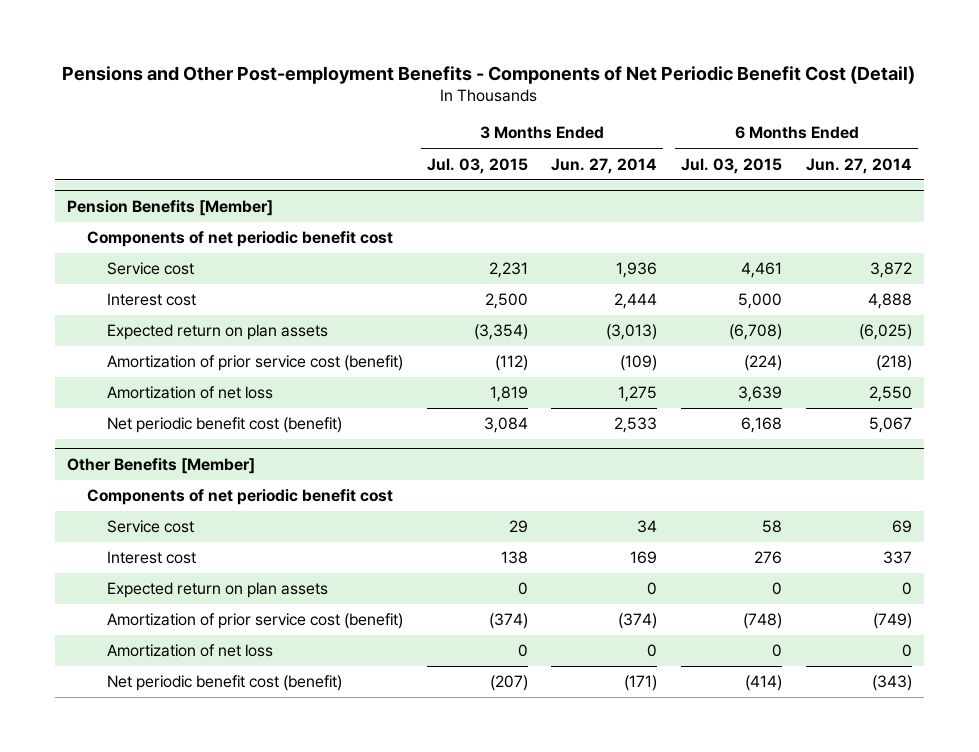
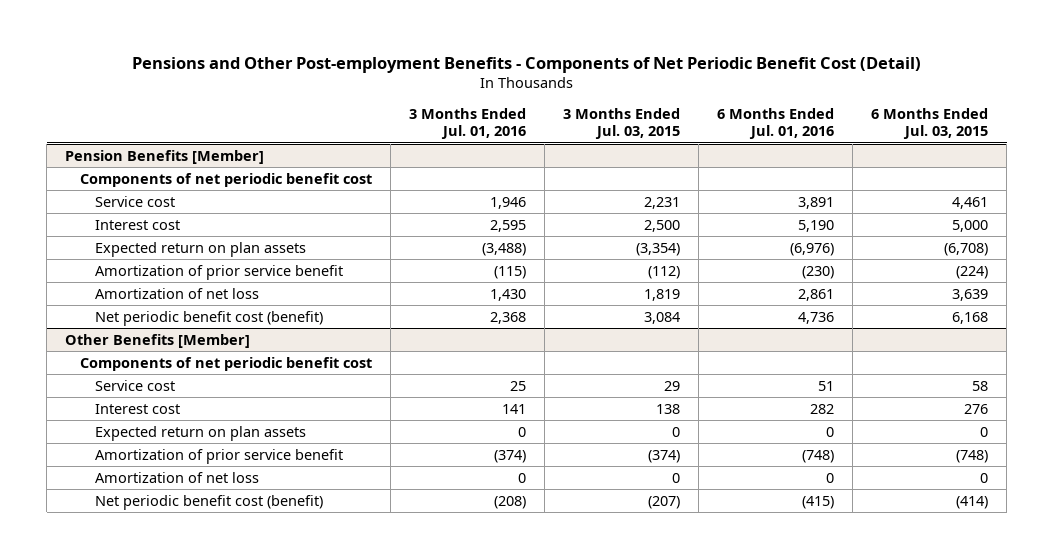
- | 3 Months Ended Jul. 03, 2015 | 3 Months Ended Jun. 27, 2014 | 6 Months Ended Jul. 03, 2015 | 6 Months Ended Jun. 27, 2014
+ | 3 Months Ended Jul. 01, 2016 | 3 Months Ended Jul. 03, 2015 | 6 Months Ended Jul. 01, 2016 | 6 Months Ended Jul. 03, 2015
@ Pension Benefits [Member]
- Amortization of prior service cost (benefit) | (112) | (109) | (224) | (218)
+ Amortization of prior service benefit | (115) | (112) | (230) | (224)
@ Other Benefits [Member]
- Amortization of prior service cost (benefit) | (374) | (374) | (748) | (749)
+ Amortization of prior service benefit | (374) | (374) | (748) | (748)

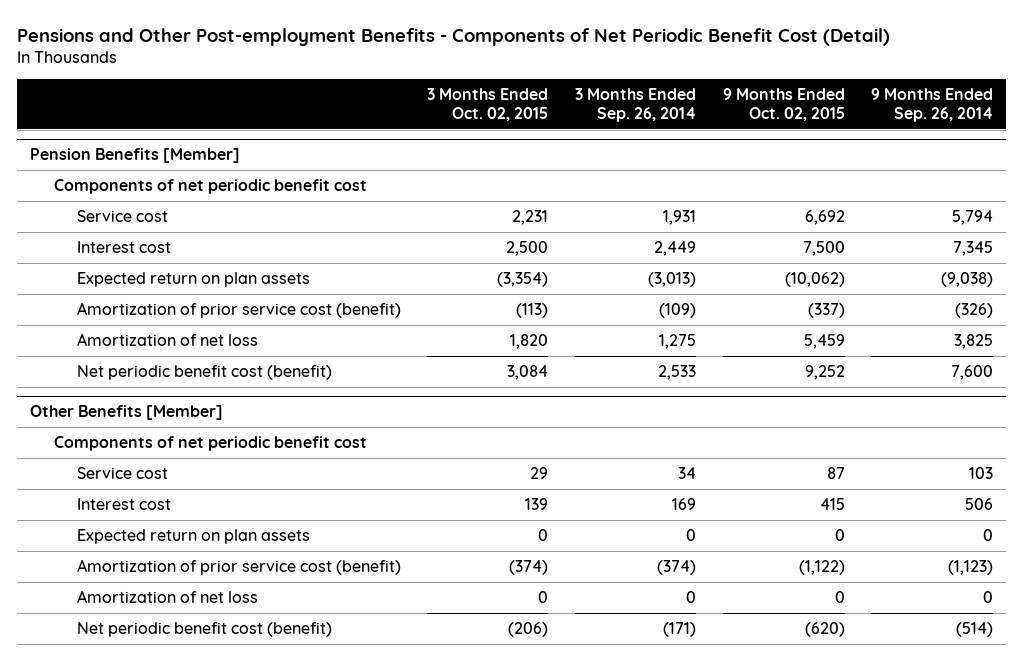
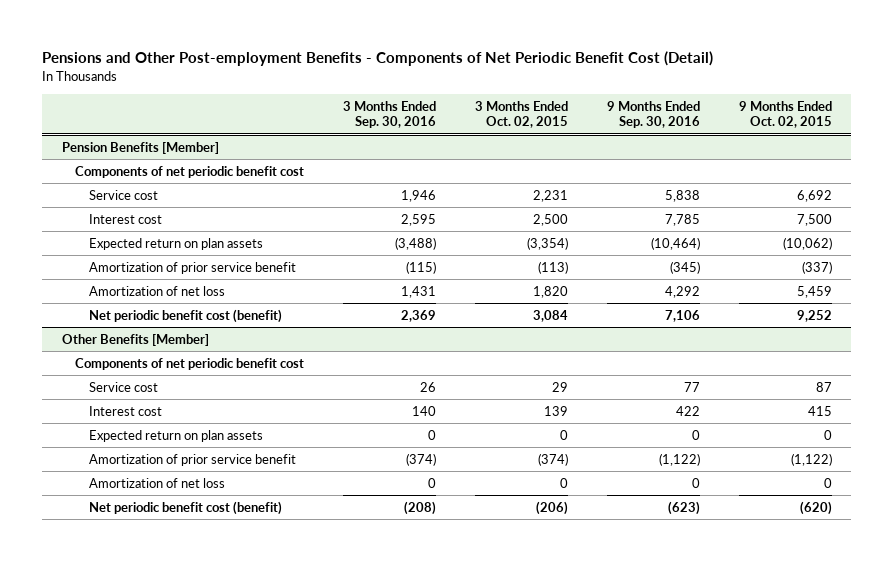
- | 3 Months Ended Oct. 02, 2015 | 3 Months Ended Sep. 26, 2014 | 9 Months Ended Oct. 02, 2015 | 9 Months Ended Sep. 26, 2014
+ | 3 Months Ended Sep. 30, 2016 | 3 Months Ended Oct. 02, 2015 | 9 Months Ended Sep. 30, 2016 | 9 Months Ended Oct. 02, 2015
@ Pension Benefits [Member]
- Amortization of prior service cost (benefit) | (113) | (109) | (337) | (326)
+ Amortization of prior service benefit | (115) | (113) | (345) | (337)
@ Other Benefits [Member]
- Amortization of prior service cost (benefit) | (374) | (374) | (1,122) | (1,123)
+ Amortization of prior service benefit | (374) | (374) | (1,122) | (1,122)

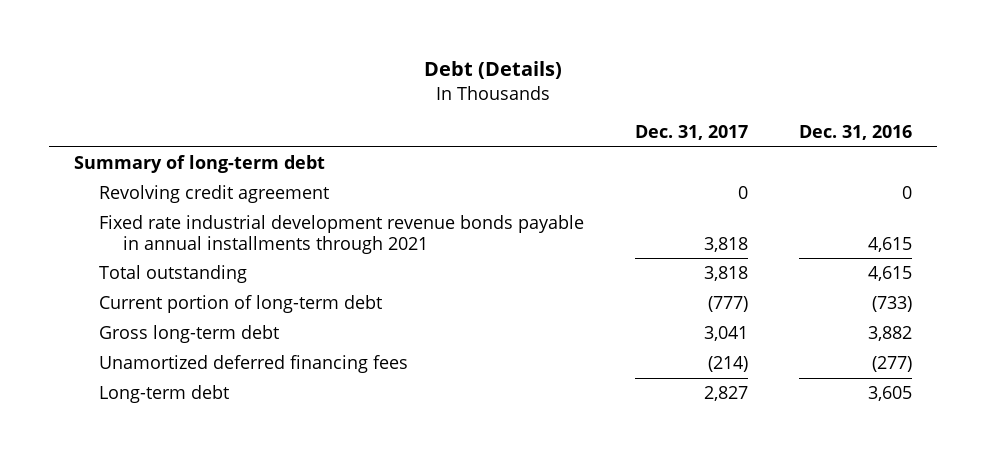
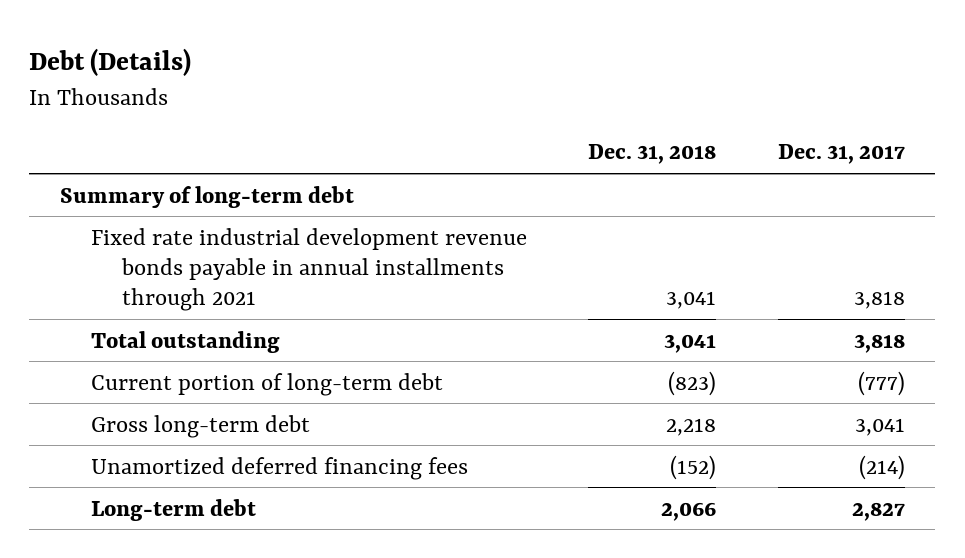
- | Dec. 31, 2017 | Dec. 31, 2016
+ | Dec. 31, 2018 | Dec. 31, 2017
- Revolving credit agreement | 0 | 0

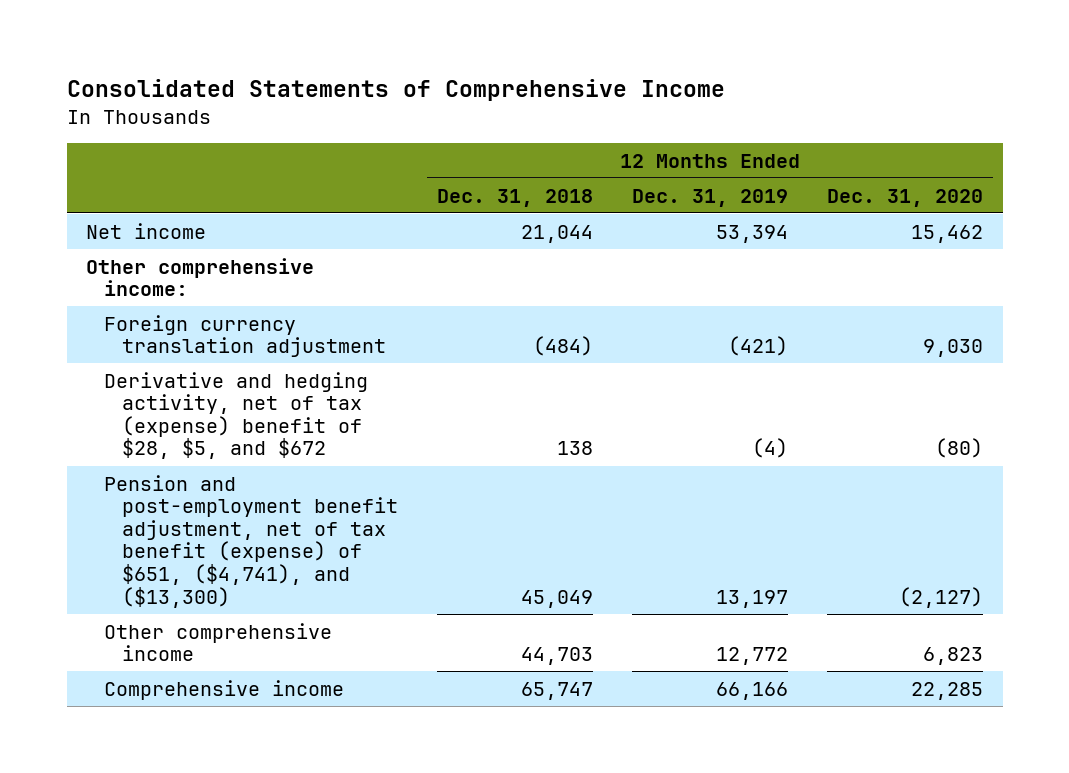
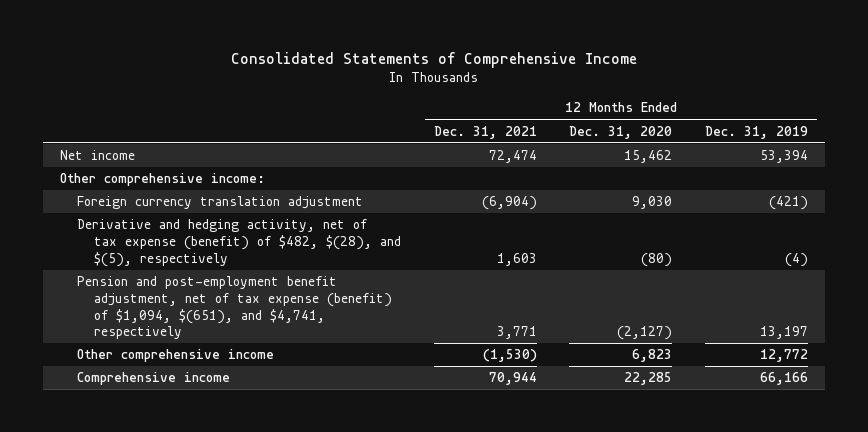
- | 12 Months Ended Dec. 31, 2018 | 12 Months Ended Dec. 31, 2019 | 12 Months Ended Dec. 31, 2020
+ | 12 Months Ended Dec. 31, 2021 | 12 Months Ended Dec. 31, 2020 | 12 Months Ended Dec. 31, 2019
- Derivative and hedging activity, net of tax (expense) benefit of $28, $5, and $672 | 138 | (4) | (80)
- Pension and post-employment benefit adjustment, net of tax benefit (expense) of $651, ($4,741), and ($13,300) | 45,049 | 13,197 | (2,127)
+ Derivative and hedging activity, net of tax expense (benefit) of $482, $(28), and $(5), respectively | 1,603 | (80) | (4)
+ Pension and post-employment benefit adjustment, net of tax expense (benefit) of $1,094, $(651), and $4,741, respectively | 3,771 | (2,127) | 13,197

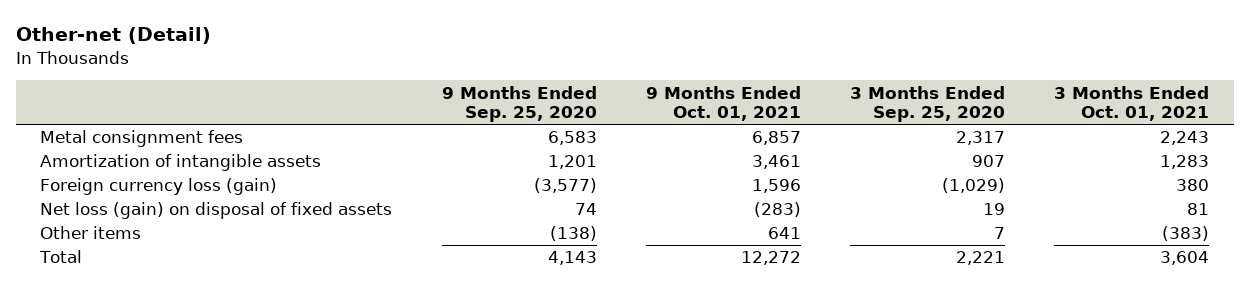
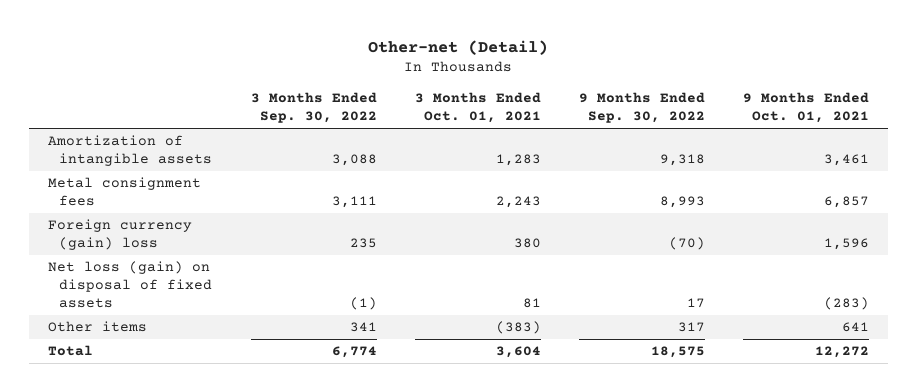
- | 9 Months Ended Sep. 25, 2020 | 9 Months Ended Oct. 01, 2021 | 3 Months Ended Sep. 25, 2020 | 3 Months Ended Oct. 01, 2021
+ | 3 Months Ended Sep. 30, 2022 | 3 Months Ended Oct. 01, 2021 | 9 Months Ended Sep. 30, 2022 | 9 Months Ended Oct. 01, 2021
- Foreign currency loss (gain) | (3,577) | 1,596 | (1,029) | 380
moved down: Metal consignment fees | 3,111 | 2,243 | 8,993 | 6,857
+ Foreign currency (gain) loss | 235 | 380 | (70) | 1,596

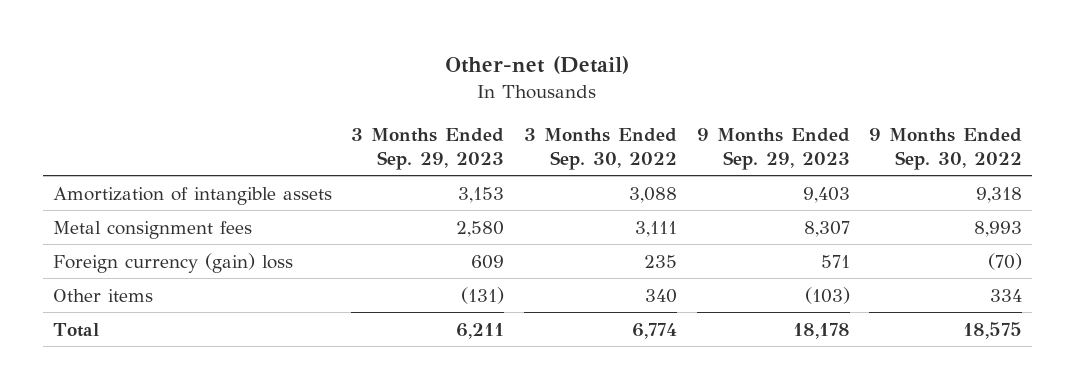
- | 3 Months Ended Sep. 30, 2022 | 3 Months Ended Oct. 01, 2021 | 9 Months Ended Sep. 30, 2022 | 9 Months Ended Oct. 01, 2021
+ | 3 Months Ended Sep. 29, 2023 | 3 Months Ended Sep. 30, 2022 | 9 Months Ended Sep. 29, 2023 | 9 Months Ended Sep. 30, 2022
- Net loss (gain) on disposal of fixed assets | (1) | 81 | 17 | (283)
- Other items | 341 | (383) | 317 | 641
+ Other items | (131) | 340 | (103) | 334

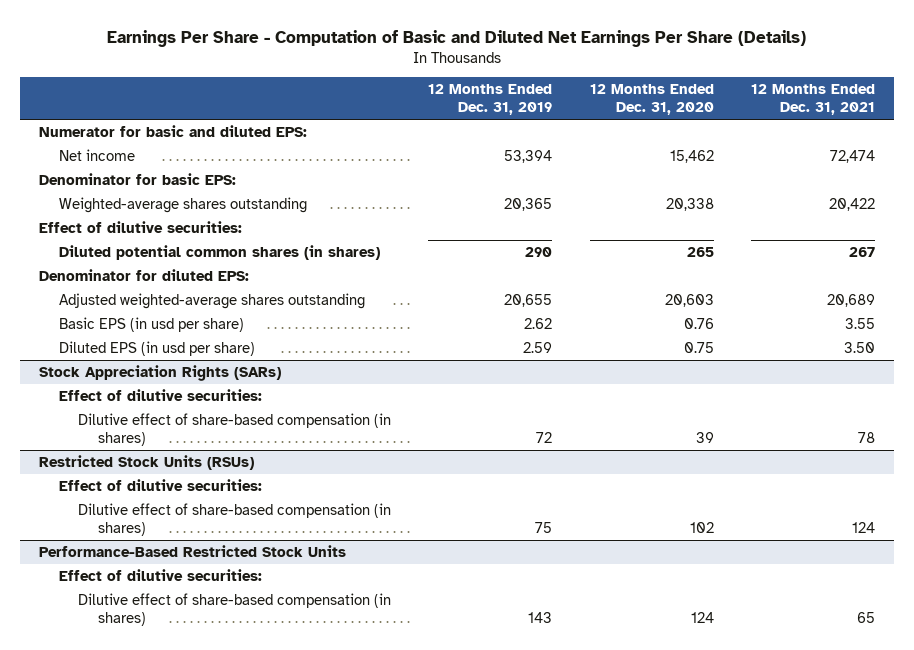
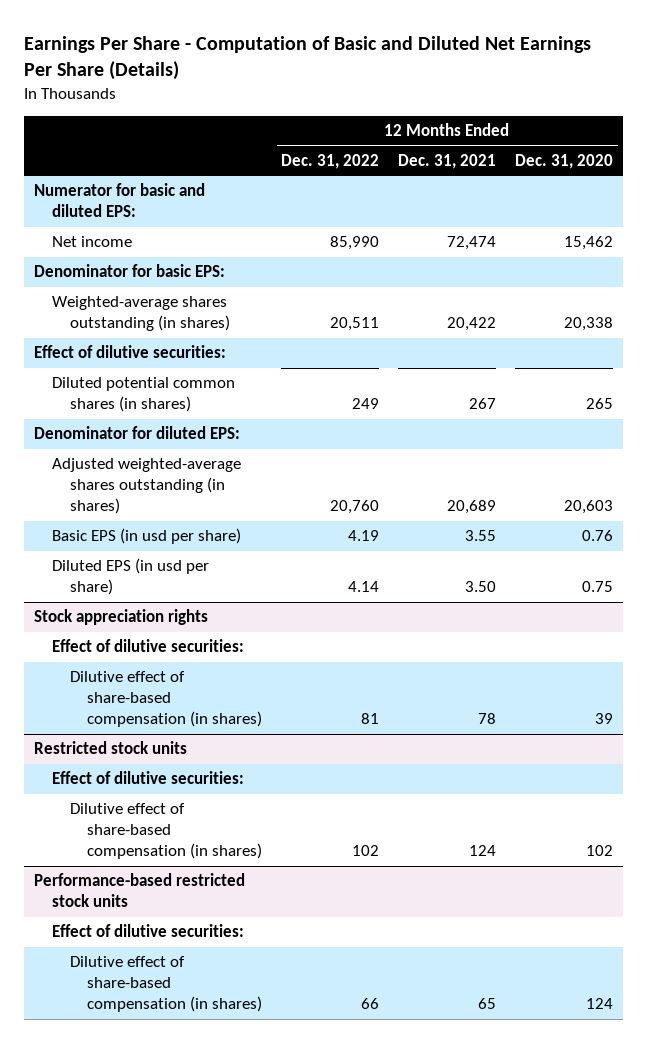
- | 12 Months Ended Dec. 31, 2019 | 12 Months Ended Dec. 31, 2020 | 12 Months Ended Dec. 31, 2021
+ | 12 Months Ended Dec. 31, 2022 | 12 Months Ended Dec. 31, 2021 | 12 Months Ended Dec. 31, 2020
- Weighted-average shares outstanding | 20,365 | 20,338 | 20,422
+ Weighted-average shares outstanding (in shares) | 20,511 | 20,422 | 20,338
- Adjusted weighted-average shares outstanding | 20,655 | 20,603 | 20,689
+ Adjusted weighted-average shares outstanding (in shares) | 20,760 | 20,689 | 20,603
- Stock Appreciation Rights (SARs)
+ Stock appreciation rights
- Restricted Stock Units (RSUs)
+ Restricted stock units
- Performance-Based Restricted Stock Units
+ Performance-based restricted stock units

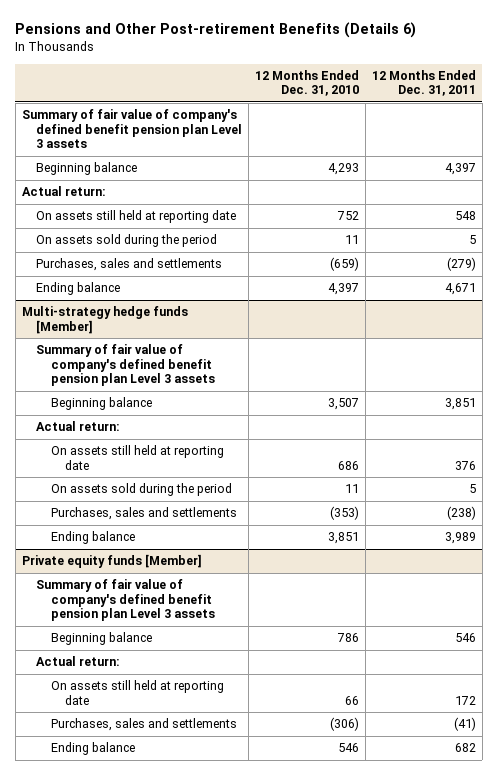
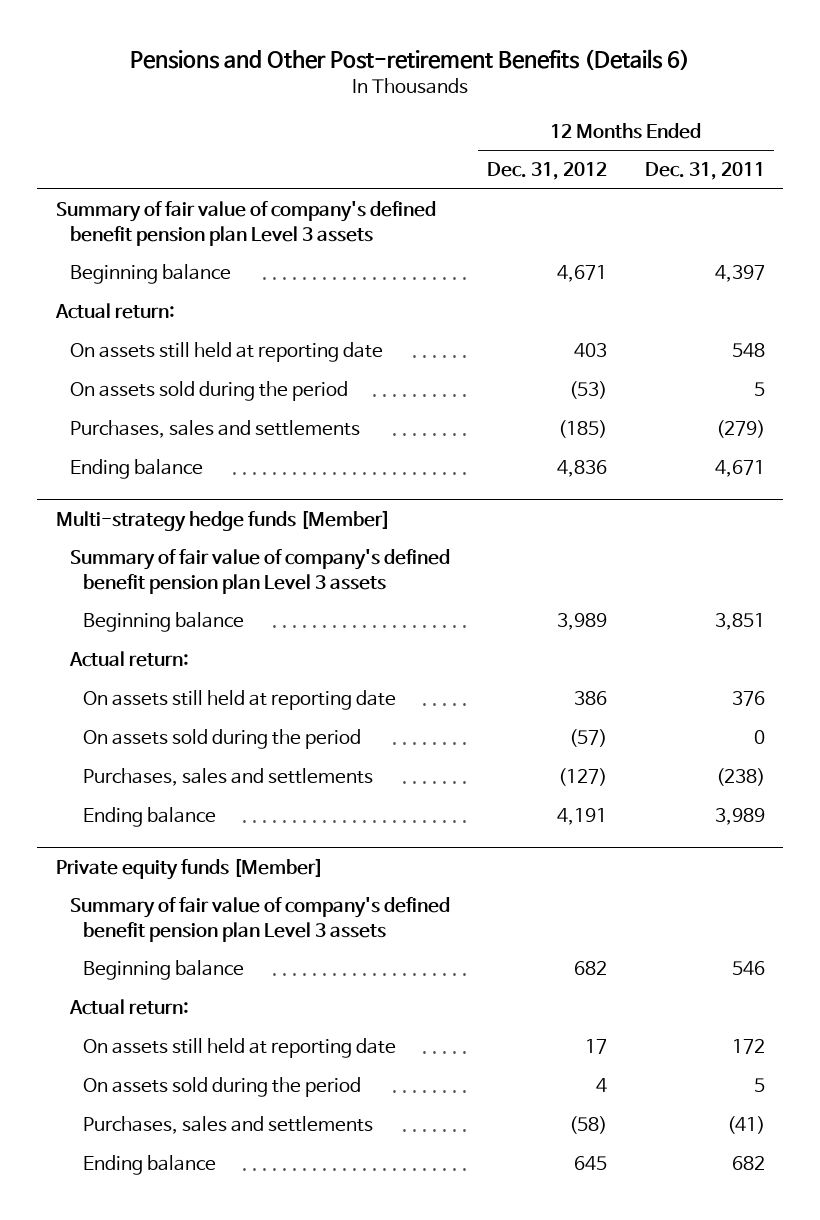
- | 12 Months Ended Dec. 31, 2010 | 12 Months Ended Dec. 31, 2011
+ | 12 Months Ended Dec. 31, 2012 | 12 Months Ended Dec. 31, 2011
@ Multi-strategy hedge funds [Member]
- On assets sold during the period | 11 | 5
+ On assets sold during the period | (57) | 0
@ Private equity funds [Member]
+ On assets sold during the period | 4 | 5

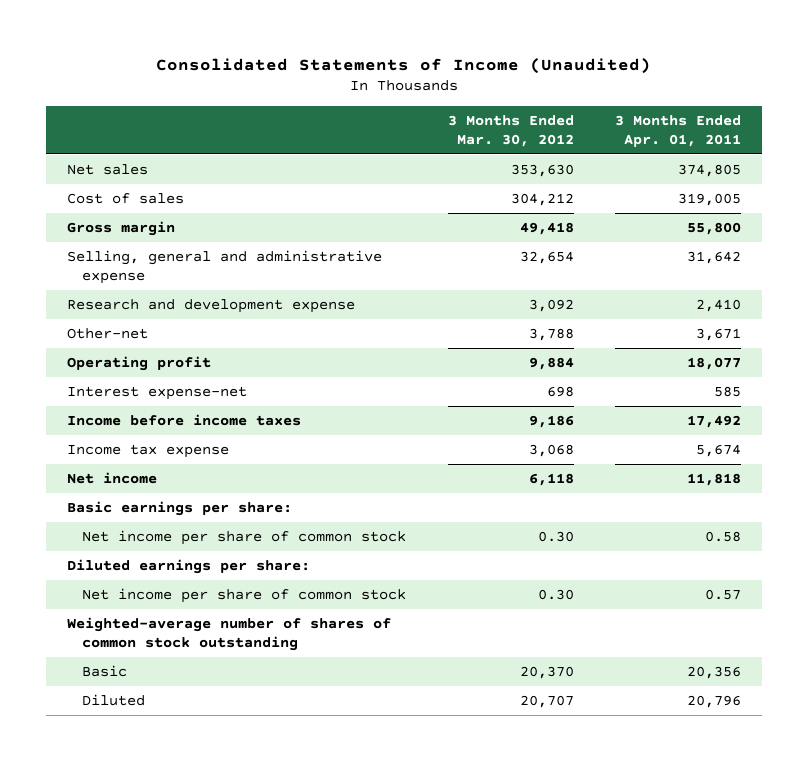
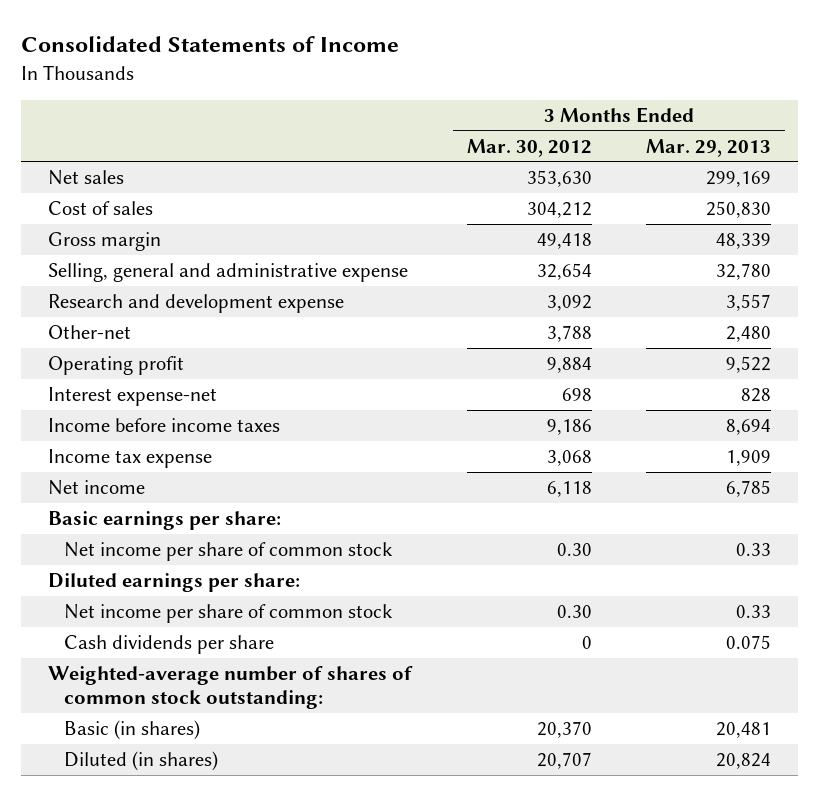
- Consolidated Statements of Income (Unaudited)
+ Consolidated Statements of Income
- | 3 Months Ended Mar. 30, 2012 | 3 Months Ended Apr. 01, 2011
+ | 3 Months Ended Mar. 30, 2012 | 3 Months Ended Mar. 29, 2013
- Weighted-average number of shares of common stock outstanding
- Basic | 20,370 | 20,356
- Diluted | 20,707 | 20,796
+ Cash dividends per share | 0 | 0.075
+ Weighted-average number of shares of common stock outstanding:
+ Basic (in shares) | 20,370 | 20,481
+ Diluted (in shares) | 20,707 | 20,824

